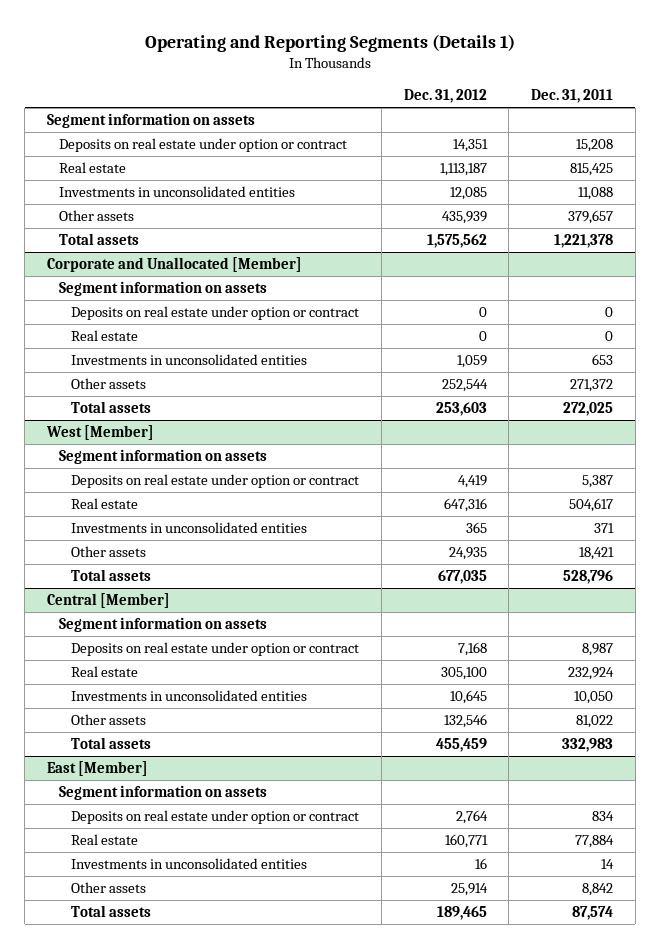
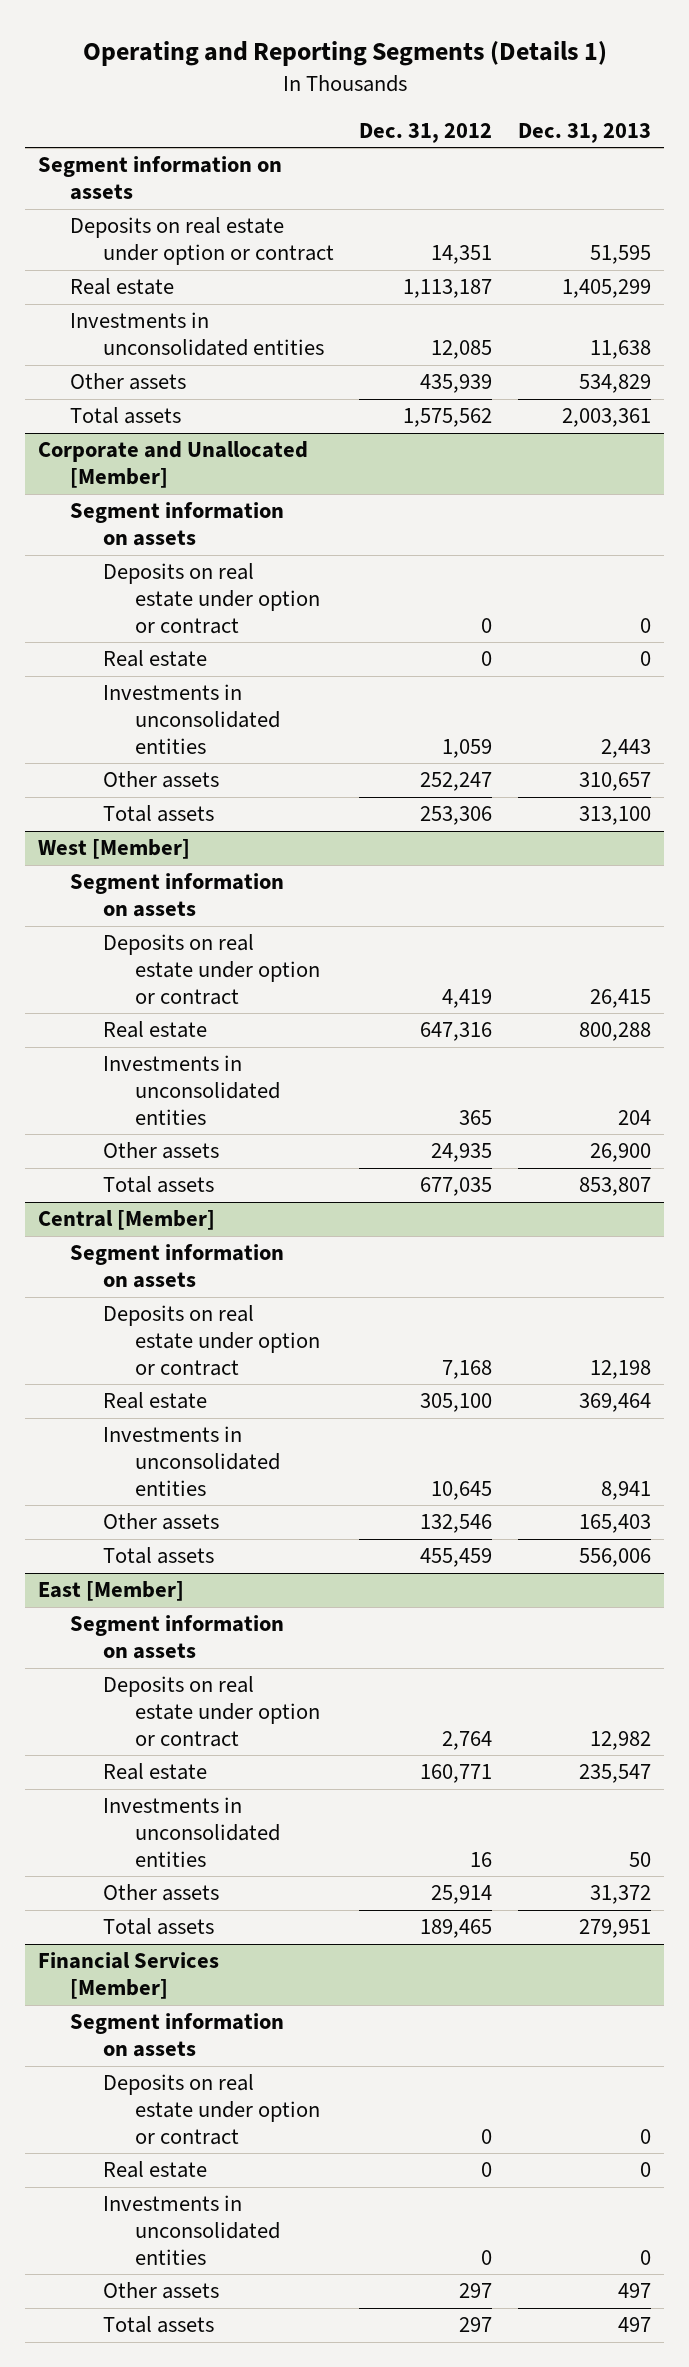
- | Dec. 31, 2012 | Dec. 31, 2011
+ | Dec. 31, 2012 | Dec. 31, 2013
@ Corporate and Unallocated [Member]
- Other assets | 252,544 | 271,372
- Total assets | 253,603 | 272,025
+ Other assets | 252,247 | 310,657
+ Total assets | 253,306 | 313,100
+ Financial Services [Member]
+ Segment information on assets
+ Deposits on real estate under option or contract | 0 | 0
+ Real estate | 0 | 0
+ Investments in unconsolidated entities | 0 | 0
+ Other assets | 297 | 497
+ Total assets | 297 | 497

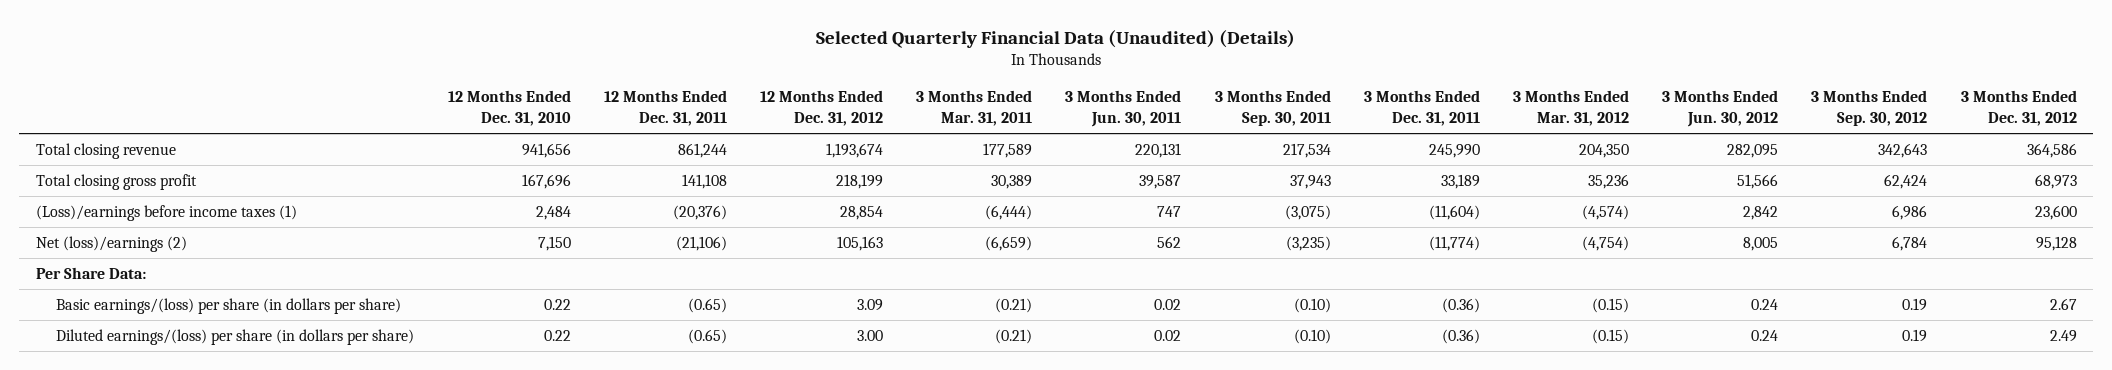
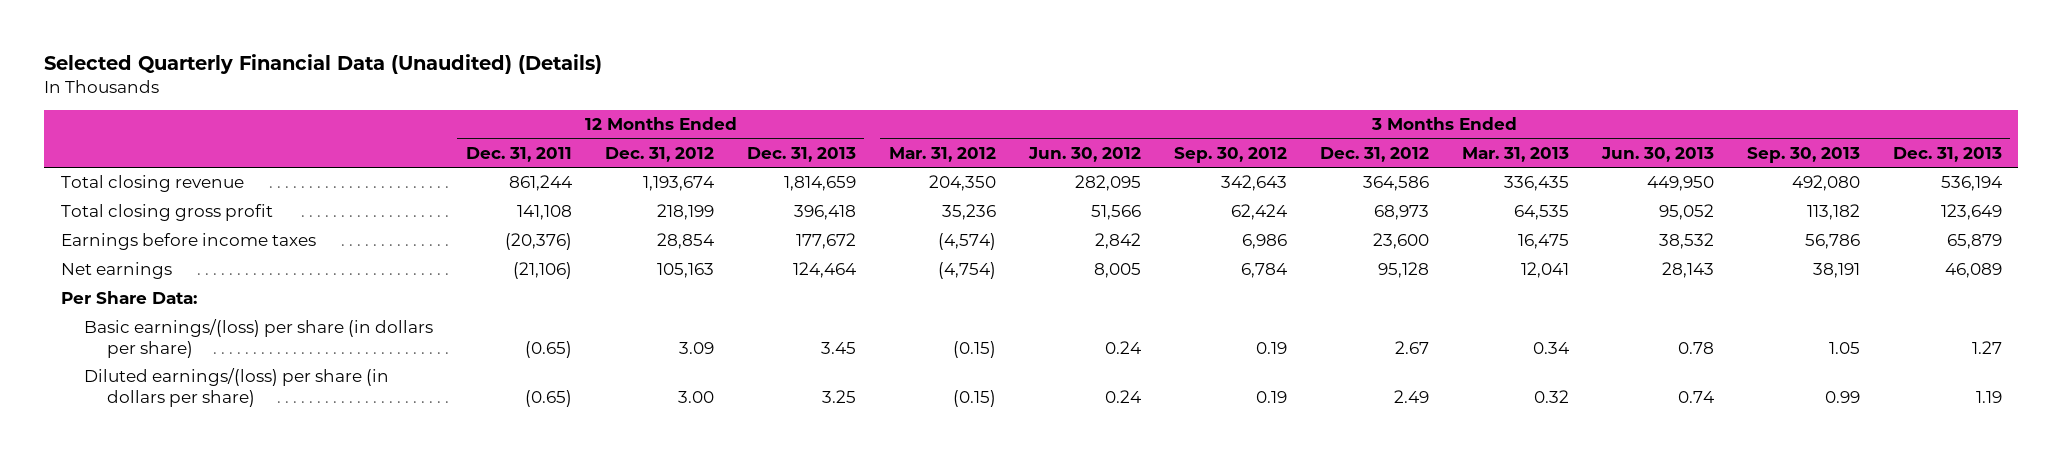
- | 12 Months Ended Dec. 31, 2010 | 12 Months Ended Dec. 31, 2011 | 12 Months Ended Dec. 31, 2012 | 3 Months Ended Mar. 31, 2011 | 3 Months Ended Jun. 30, 2011 | 3 Months Ended Sep. 30, 2011 | 3 Months Ended Dec. 31, 2011 | 3 Months Ended Mar. 31, 2012 | 3 Months Ended Jun. 30, 2012 | 3 Months Ended Sep. 30, 2012 | 3 Months Ended Dec. 31, 2012
+ | 12 Months Ended Dec. 31, 2011 | 12 Months Ended Dec. 31, 2012 | 12 Months Ended Dec. 31, 2013 | 3 Months Ended Mar. 31, 2012 | 3 Months Ended Jun. 30, 2012 | 3 Months Ended Sep. 30, 2012 | 3 Months Ended Dec. 31, 2012 | 3 Months Ended Mar. 31, 2013 | 3 Months Ended Jun. 30, 2013 | 3 Months Ended Sep. 30, 2013 | 3 Months Ended Dec. 31, 2013
- (Loss)/earnings before income taxes (1) | 2,484 | (20,376) | 28,854 | (6,444) | 747 | (3,075) | (11,604) | (4,574) | 2,842 | 6,986 | 23,600
- Net (loss)/earnings (2) | 7,150 | (21,106) | 105,163 | (6,659) | 562 | (3,235) | (11,774) | (4,754) | 8,005 | 6,784 | 95,128
+ Earnings before income taxes | (20,376) | 28,854 | 177,672 | (4,574) | 2,842 | 6,986 | 23,600 | 16,475 | 38,532 | 56,786 | 65,879
+ Net earnings | (21,106) | 105,163 | 124,464 | (4,754) | 8,005 | 6,784 | 95,128 | 12,041 | 28,143 | 38,191 | 46,089

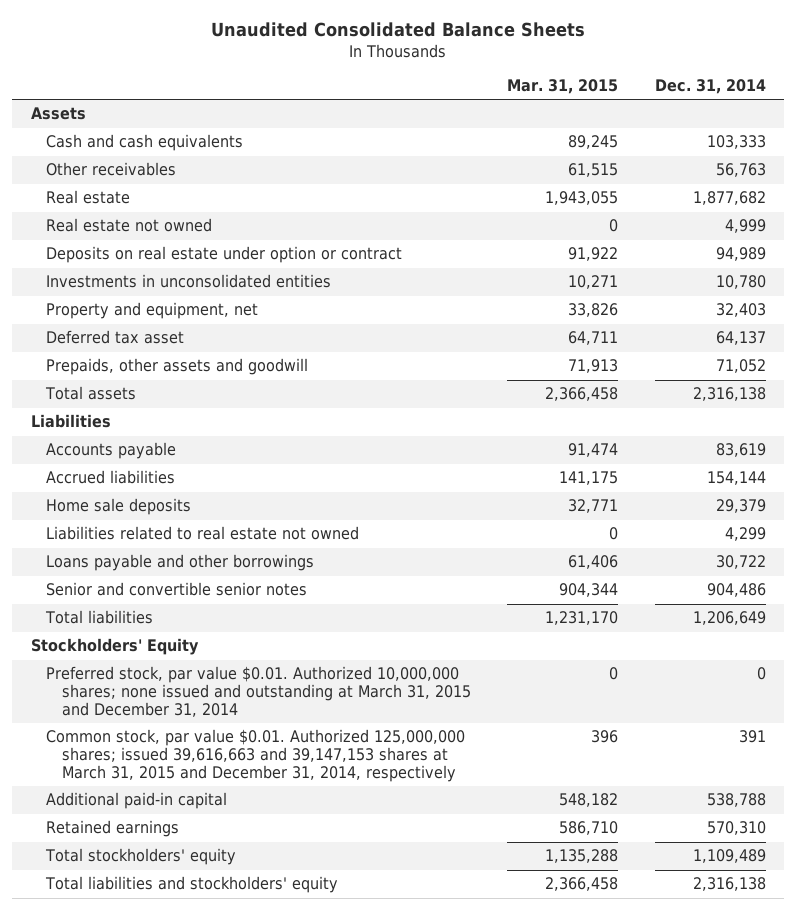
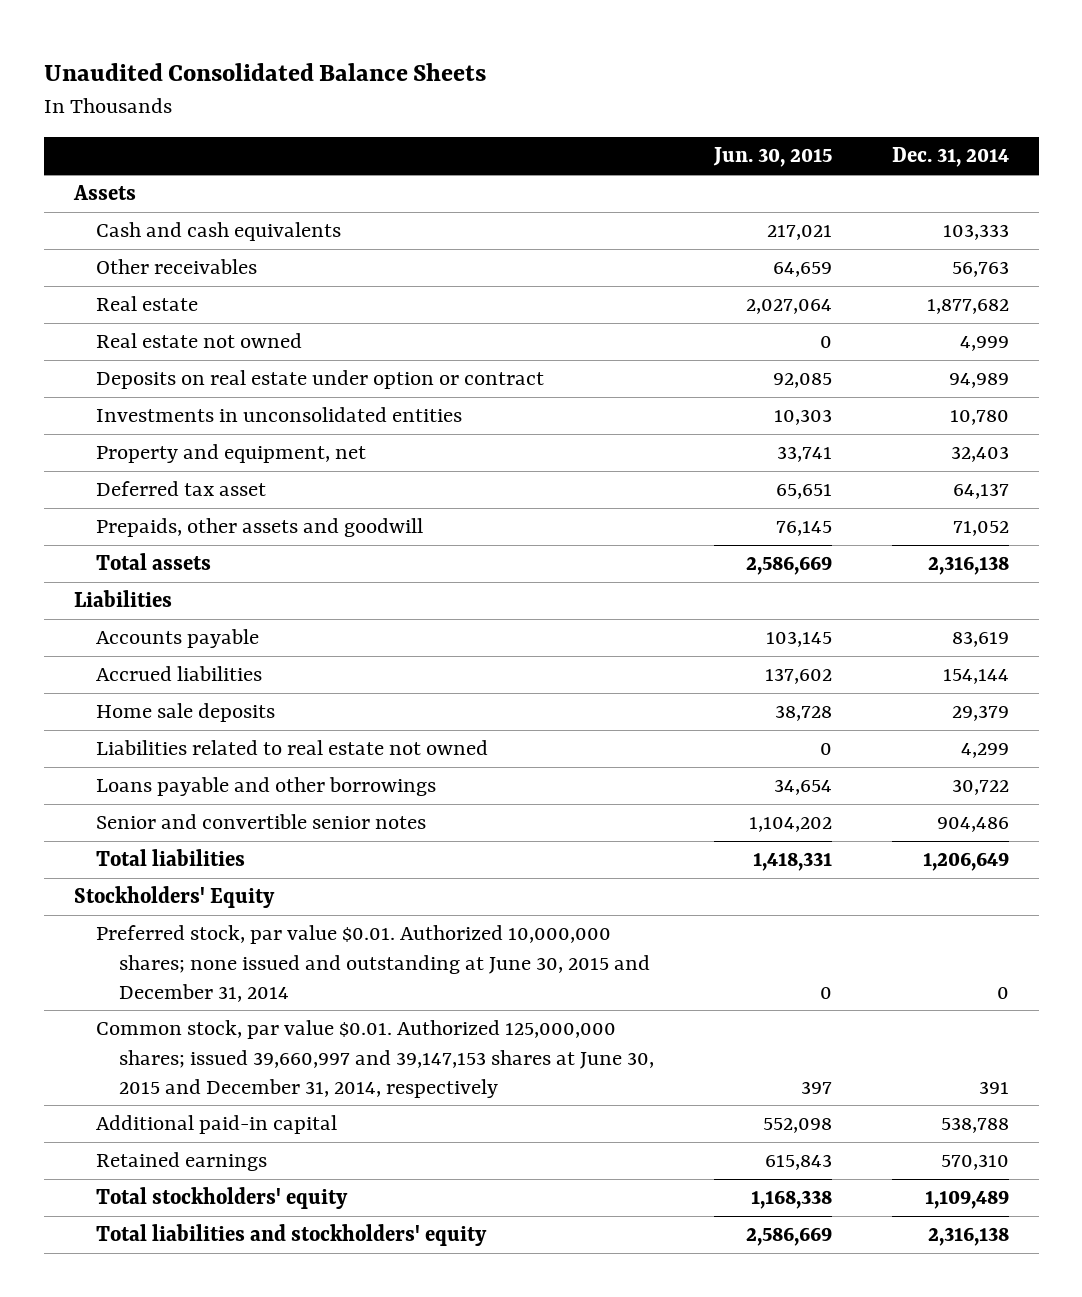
- | Mar. 31, 2015 | Dec. 31, 2014
+ | Jun. 30, 2015 | Dec. 31, 2014
- Preferred stock, par value $0.01. Authorized 10,000,000 shares; none issued and outstanding at March 31, 2015 and December 31, 2014 | 0 | 0
- Common stock, par value $0.01. Authorized 125,000,000 shares; issued 39,616,663 and 39,147,153 shares at March 31, 2015 and December 31, 2014, respectively | 396 | 391
+ Preferred stock, par value $0.01. Authorized 10,000,000 shares; none issued and outstanding at June 30, 2015 and December 31, 2014 | 0 | 0
+ Common stock, par value $0.01. Authorized 125,000,000 shares; issued 39,660,997 and 39,147,153 shares at June 30, 2015 and December 31, 2014, respectively | 397 | 391

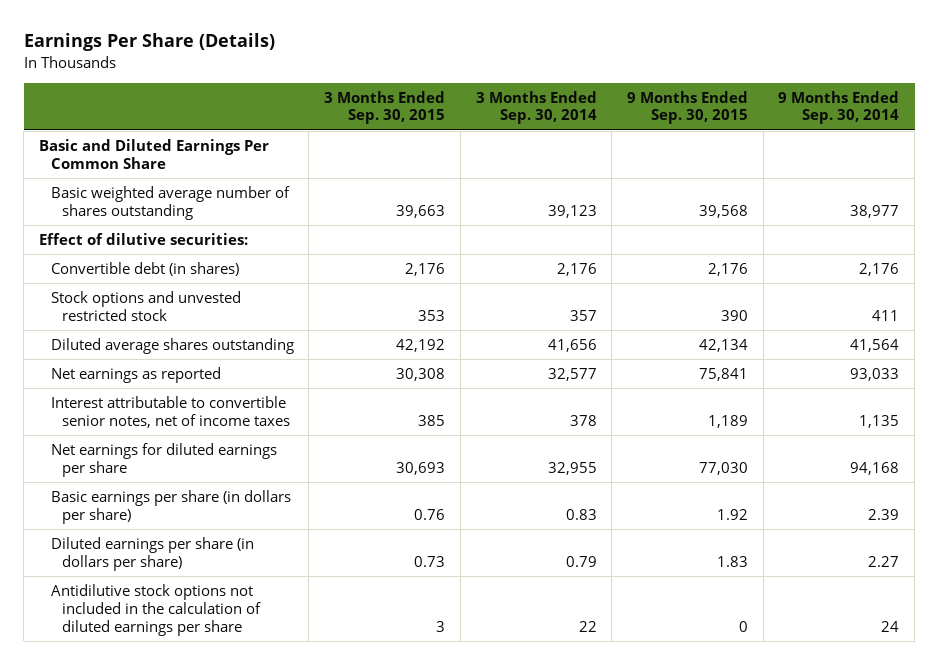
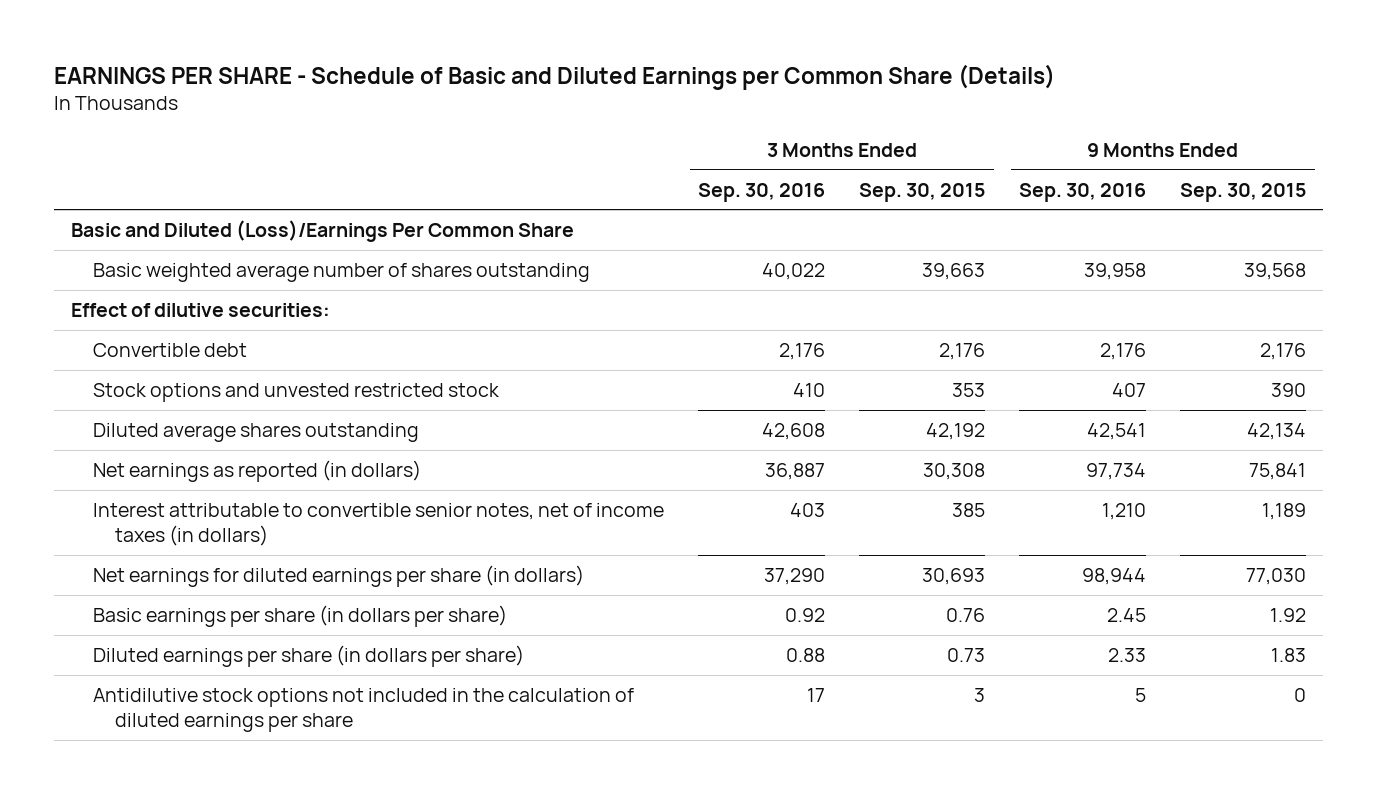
- Earnings Per Share (Details)
+ EARNINGS PER SHARE - Schedule of Basic and Diluted Earnings per Common Share (Details)
- | 3 Months Ended Sep. 30, 2015 | 3 Months Ended Sep. 30, 2014 | 9 Months Ended Sep. 30, 2015 | 9 Months Ended Sep. 30, 2014
+ | 3 Months Ended Sep. 30, 2016 | 3 Months Ended Sep. 30, 2015 | 9 Months Ended Sep. 30, 2016 | 9 Months Ended Sep. 30, 2015
- Basic and Diluted Earnings Per Common Share
+ Basic and Diluted (Loss)/Earnings Per Common Share
- Convertible debt (in shares) | 2,176 | 2,176 | 2,176 | 2,176
+ Convertible debt | 2,176 | 2,176 | 2,176 | 2,176
- Net earnings as reported | 30,308 | 32,577 | 75,841 | 93,033
- Interest attributable to convertible senior notes, net of income taxes | 385 | 378 | 1,189 | 1,135
- Net earnings for diluted earnings per share | 30,693 | 32,955 | 77,030 | 94,168
+ Net earnings as reported (in dollars) | 36,887 | 30,308 | 97,734 | 75,841
+ Interest attributable to convertible senior notes, net of income taxes (in dollars) | 403 | 385 | 1,210 | 1,189
+ Net earnings for diluted earnings per share (in dollars) | 37,290 | 30,693 | 98,944 | 77,030

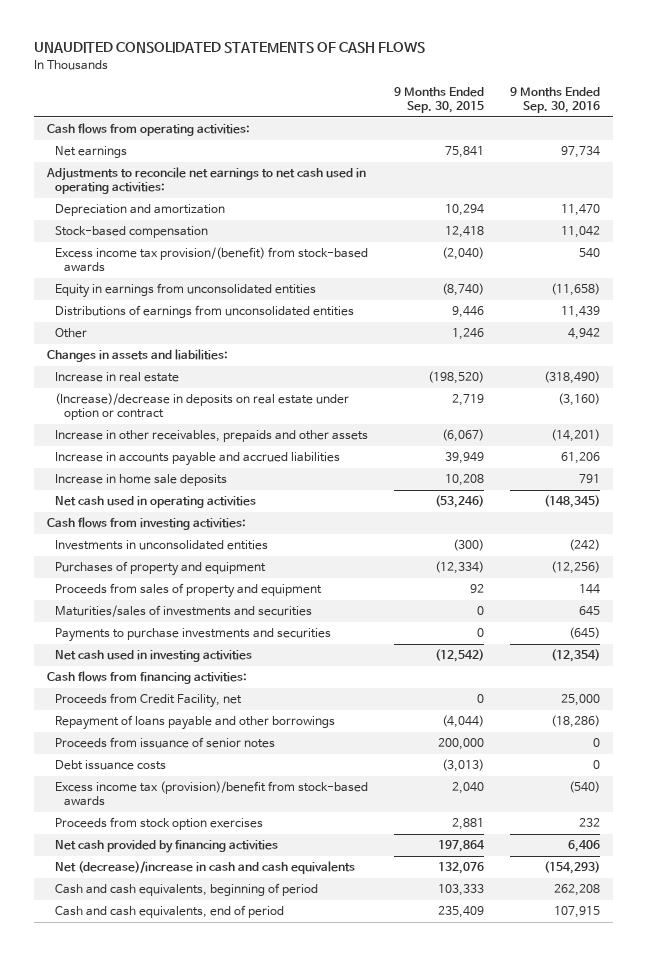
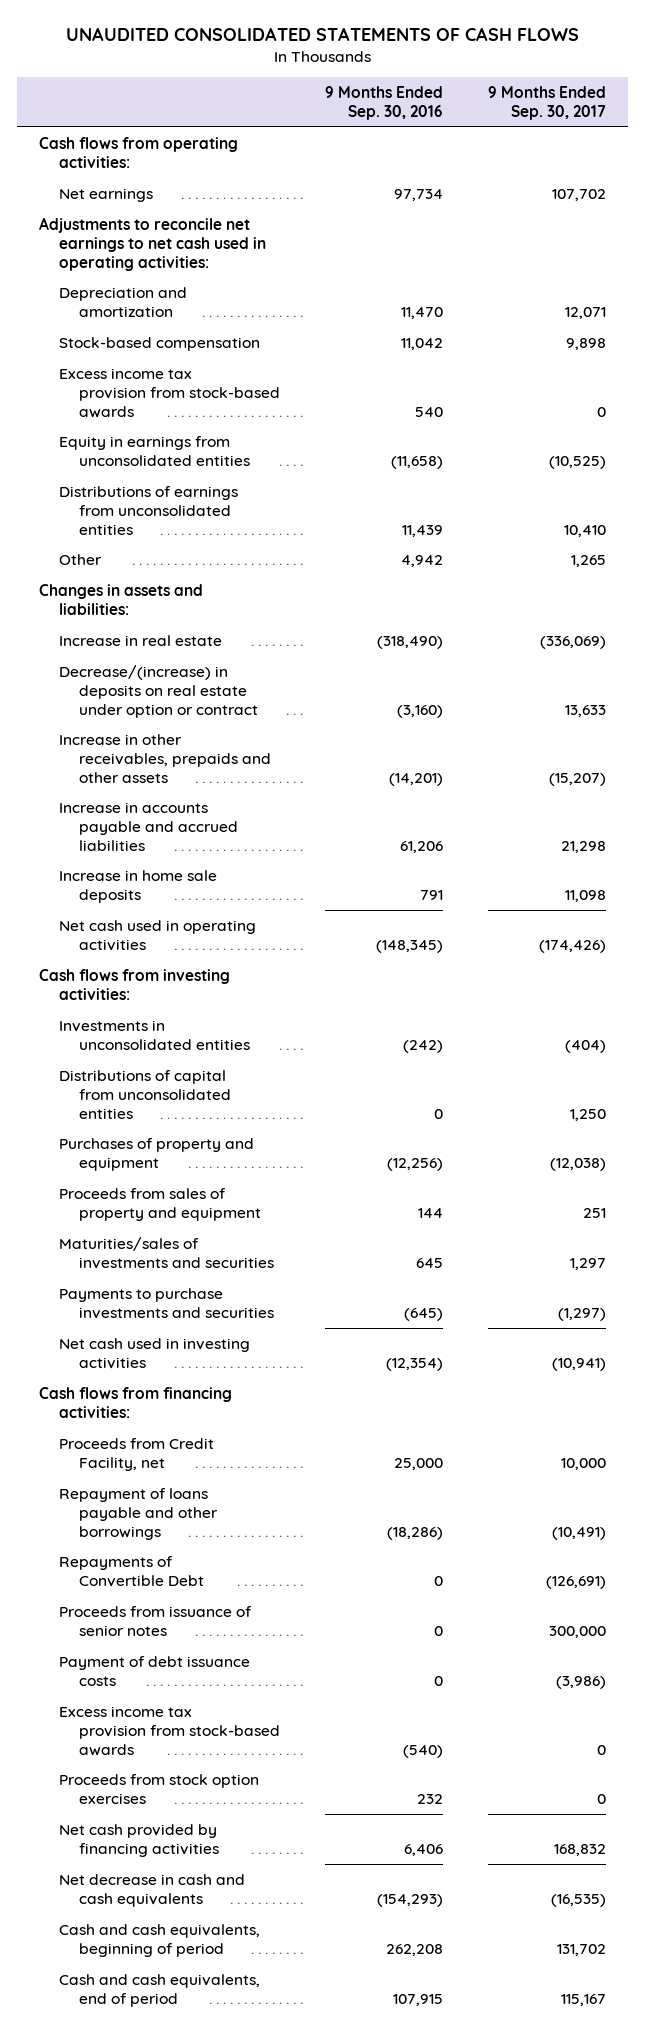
- | 9 Months Ended Sep. 30, 2015 | 9 Months Ended Sep. 30, 2016
+ | 9 Months Ended Sep. 30, 2016 | 9 Months Ended Sep. 30, 2017
- Excess income tax provision/(benefit) from stock-based awards | (2,040) | 540
+ Excess income tax provision from stock-based awards | 540 | 0
- (Increase)/decrease in deposits on real estate under option or contract | 2,719 | (3,160)
+ Decrease/(increase) in deposits on real estate under option or contract | (3,160) | 13,633
+ Distributions of capital from unconsolidated entities | 0 | 1,250
+ Repayments of Convertible Debt | 0 | (126,691)
- Debt issuance costs | (3,013) | 0
- Excess income tax (provision)/benefit from stock-based awards | 2,040 | (540)
+ Payment of debt issuance costs | 0 | (3,986)
+ Excess income tax provision from stock-based awards | (540) | 0
- Net (decrease)/increase in cash and cash equivalents | 132,076 | (154,293)
+ Net decrease in cash and cash equivalents | (154,293) | (16,535)

